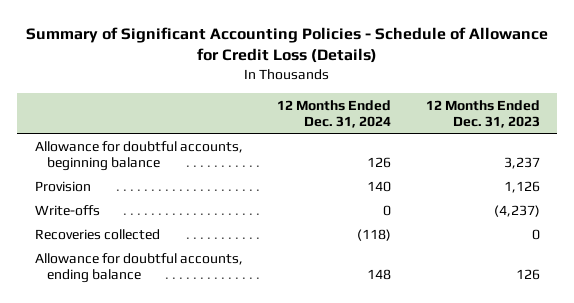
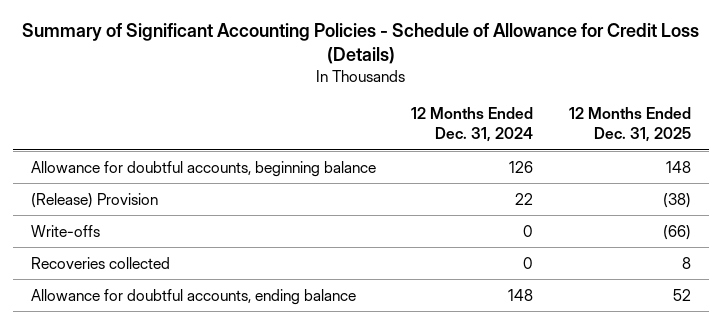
- | 12 Months Ended Dec. 31, 2024 | 12 Months Ended Dec. 31, 2023
+ | 12 Months Ended Dec. 31, 2024 | 12 Months Ended Dec. 31, 2025
- Provision | 140 | 1,126
+ (Release) Provision | 22 | (38)
- Recoveries collected | (118) | 0
+ Recoveries collected | 0 | 8

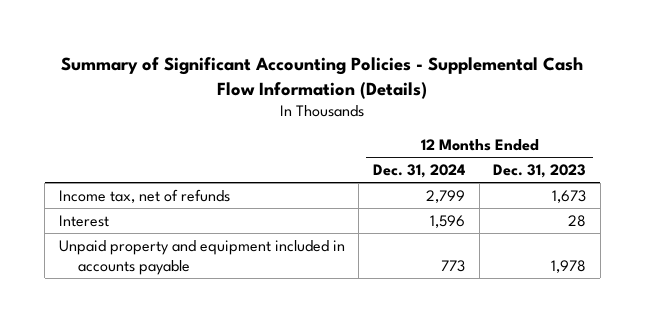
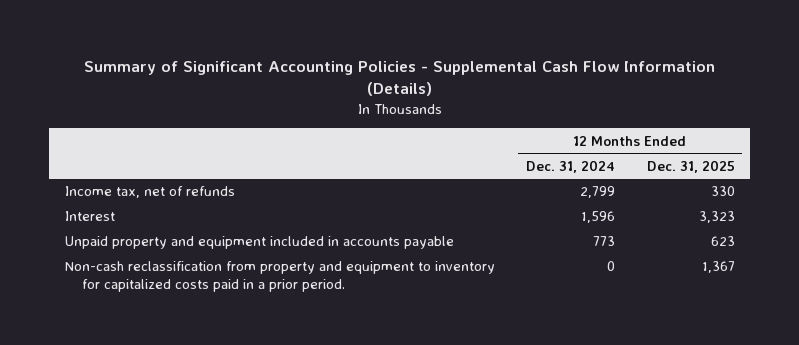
- | 12 Months Ended Dec. 31, 2024 | 12 Months Ended Dec. 31, 2023
+ | 12 Months Ended Dec. 31, 2024 | 12 Months Ended Dec. 31, 2025
+ Non-cash reclassification from property and equipment to inventory for capitalized costs paid in a prior period. | 0 | 1,367

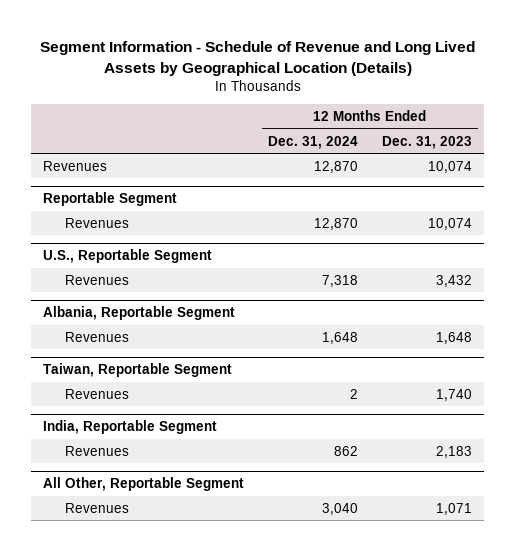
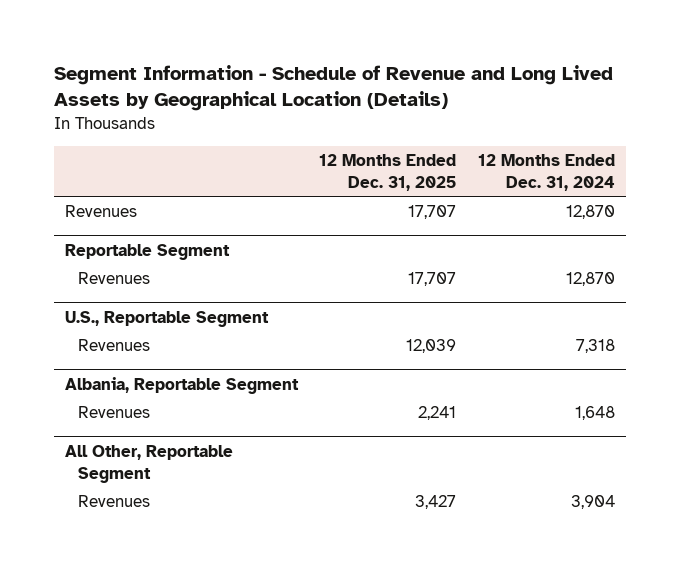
- | 12 Months Ended Dec. 31, 2024 | 12 Months Ended Dec. 31, 2023
+ | 12 Months Ended Dec. 31, 2025 | 12 Months Ended Dec. 31, 2024
- Taiwan, Reportable Segment
- Revenues | 2 | 1,740
- India, Reportable Segment
- Revenues | 862 | 2,183
@ All Other, Reportable Segment
- Revenues | 3,040 | 1,071
+ Revenues | 3,427 | 3,904

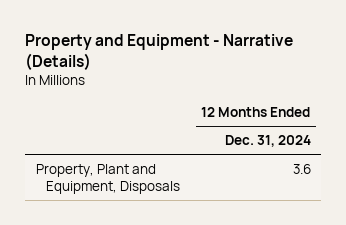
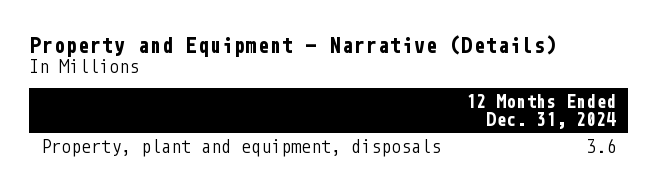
- Property, Plant and Equipment, Disposals | 3.6
+ Property, plant and equipment, disposals | 3.6

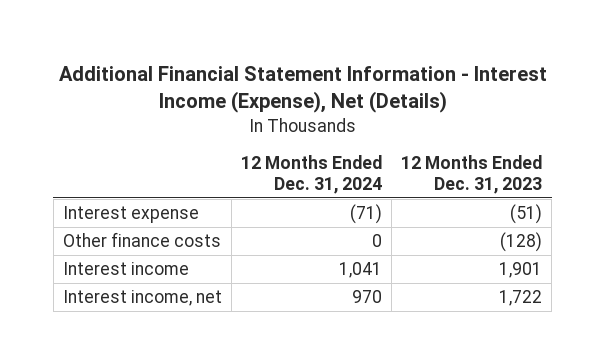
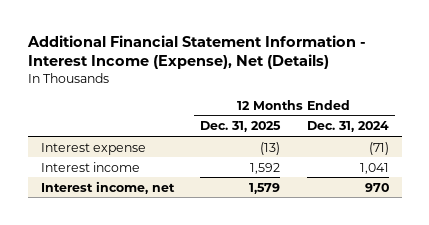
- | 12 Months Ended Dec. 31, 2024 | 12 Months Ended Dec. 31, 2023
+ | 12 Months Ended Dec. 31, 2025 | 12 Months Ended Dec. 31, 2024
- Other finance costs | 0 | (128)

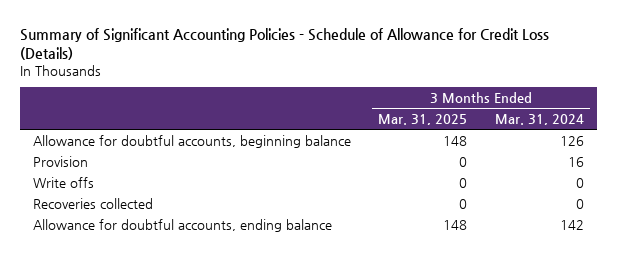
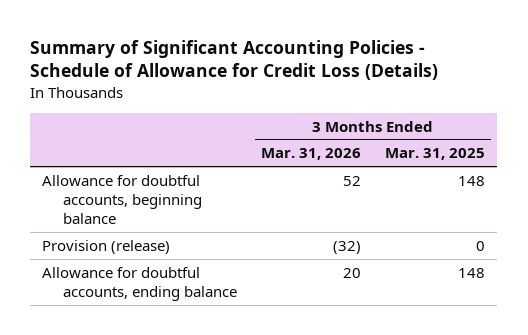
- | 3 Months Ended Mar. 31, 2025 | 3 Months Ended Mar. 31, 2024
+ | 3 Months Ended Mar. 31, 2026 | 3 Months Ended Mar. 31, 2025
- Provision | 0 | 16
- Write offs | 0 | 0
- Recoveries collected | 0 | 0
+ Provision (release) | (32) | 0

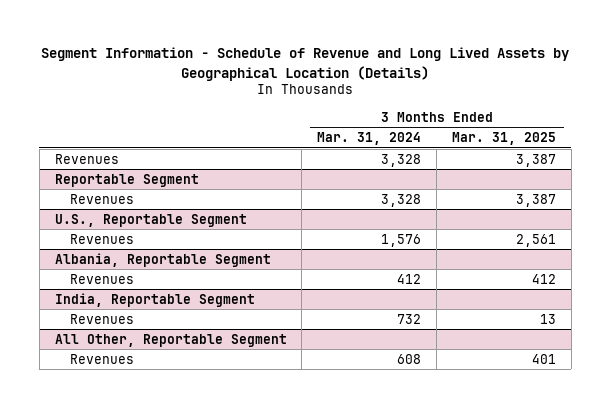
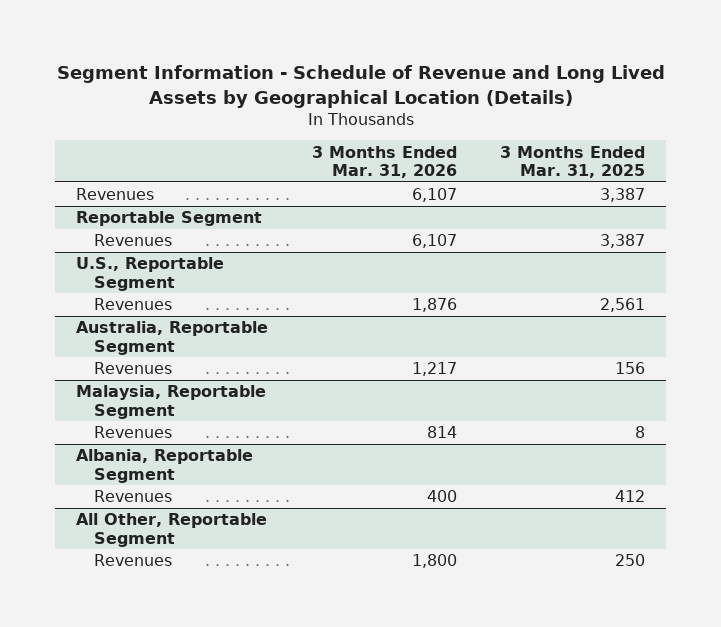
- | 3 Months Ended Mar. 31, 2024 | 3 Months Ended Mar. 31, 2025
+ | 3 Months Ended Mar. 31, 2026 | 3 Months Ended Mar. 31, 2025
+ Australia, Reportable Segment
+ Revenues | 1,217 | 156
+ Malaysia, Reportable Segment
+ Revenues | 814 | 8
- India, Reportable Segment
- Revenues | 732 | 13
@ All Other, Reportable Segment
- Revenues | 608 | 401
+ Revenues | 1,800 | 250

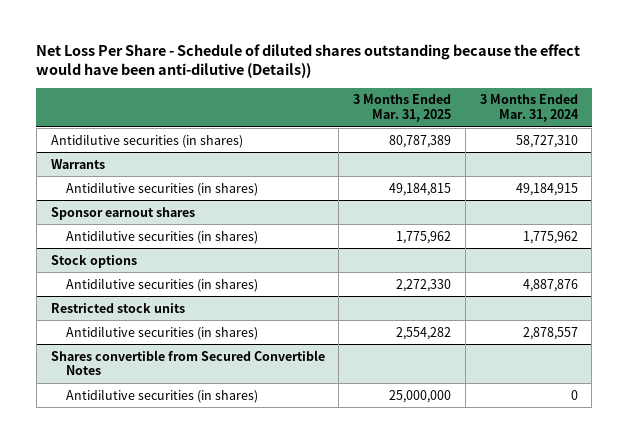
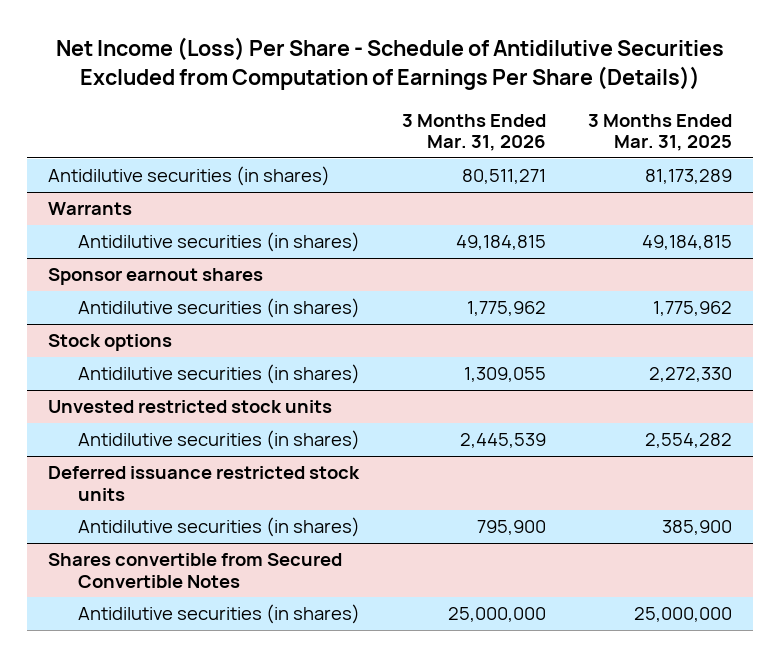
- Net Loss Per Share - Schedule of diluted shares outstanding because the effect would have been anti-dilutive (Details))
+ Net Income (Loss) Per Share - Schedule of Antidilutive Securities Excluded from Computation of Earnings Per Share (Details))
- | 3 Months Ended Mar. 31, 2025 | 3 Months Ended Mar. 31, 2024
+ | 3 Months Ended Mar. 31, 2026 | 3 Months Ended Mar. 31, 2025
- Antidilutive securities (in shares) | 80,787,389 | 58,727,310
+ Antidilutive securities (in shares) | 80,511,271 | 81,173,289
- Restricted stock units
+ Unvested restricted stock units
+ Deferred issuance restricted stock units
+ Antidilutive securities (in shares) | 795,900 | 385,900

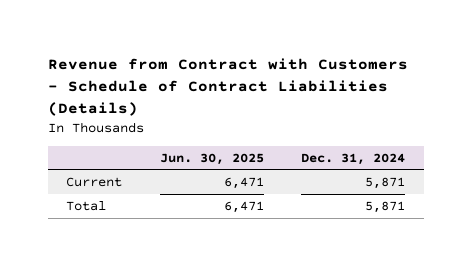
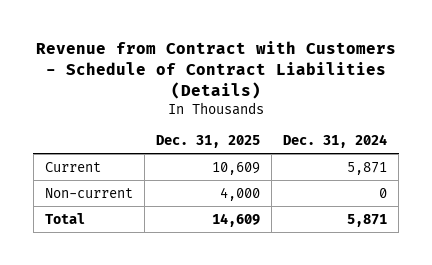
- | Jun. 30, 2025 | Dec. 31, 2024
+ | Dec. 31, 2025 | Dec. 31, 2024
+ Non-current | 4,000 | 0

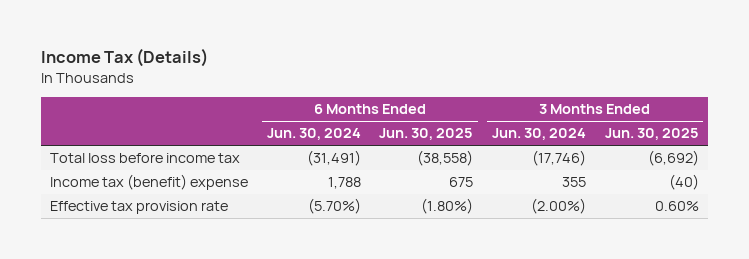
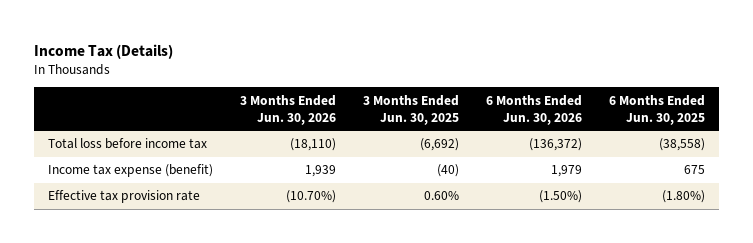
- | 6 Months Ended Jun. 30, 2024 | 6 Months Ended Jun. 30, 2025 | 3 Months Ended Jun. 30, 2024 | 3 Months Ended Jun. 30, 2025
+ | 3 Months Ended Jun. 30, 2026 | 3 Months Ended Jun. 30, 2025 | 6 Months Ended Jun. 30, 2026 | 6 Months Ended Jun. 30, 2025
- Income tax (benefit) expense | 1,788 | 675 | 355 | (40)
+ Income tax expense (benefit) | 1,939 | (40) | 1,979 | 675

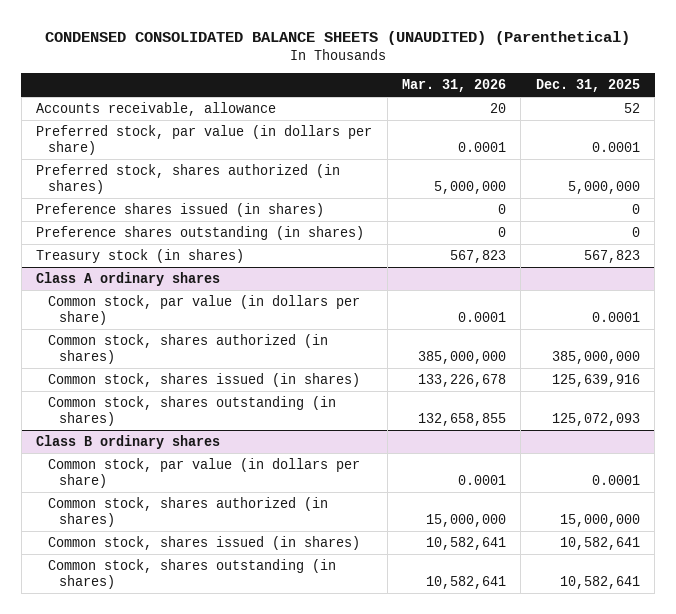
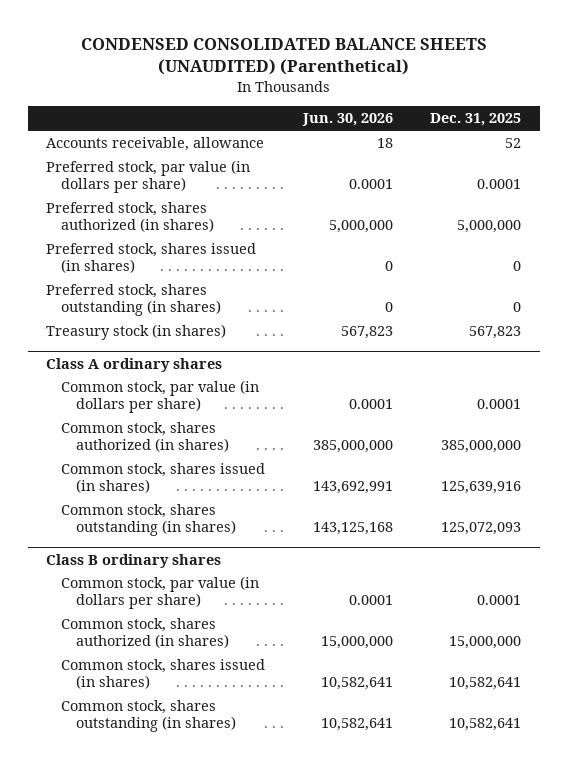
- | Mar. 31, 2026 | Dec. 31, 2025
+ | Jun. 30, 2026 | Dec. 31, 2025
- Preference shares issued (in shares) | 0 | 0
- Preference shares outstanding (in shares) | 0 | 0
+ Preferred stock, shares issued (in shares) | 0 | 0
+ Preferred stock, shares outstanding (in shares) | 0 | 0

